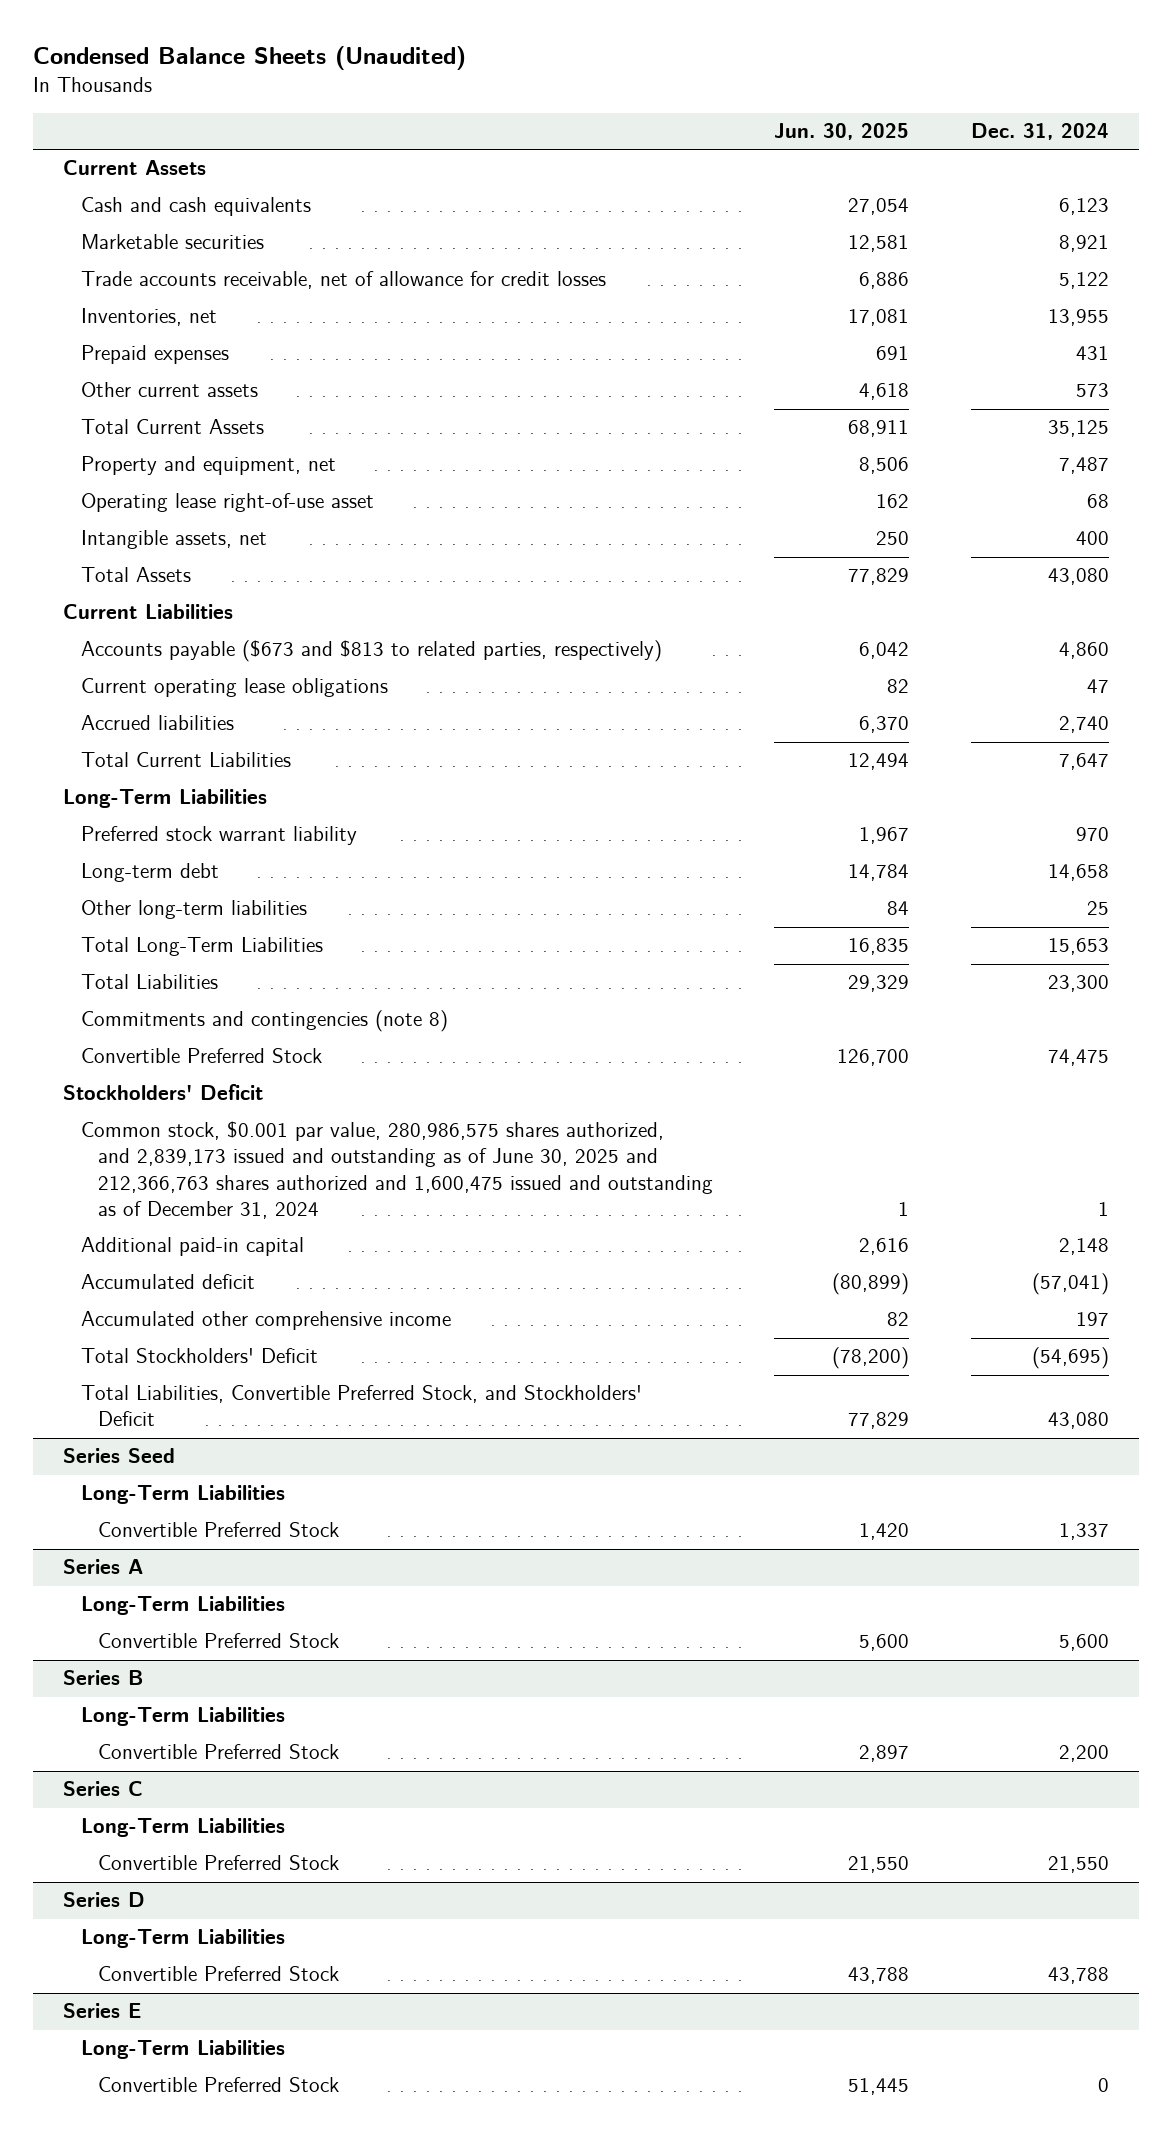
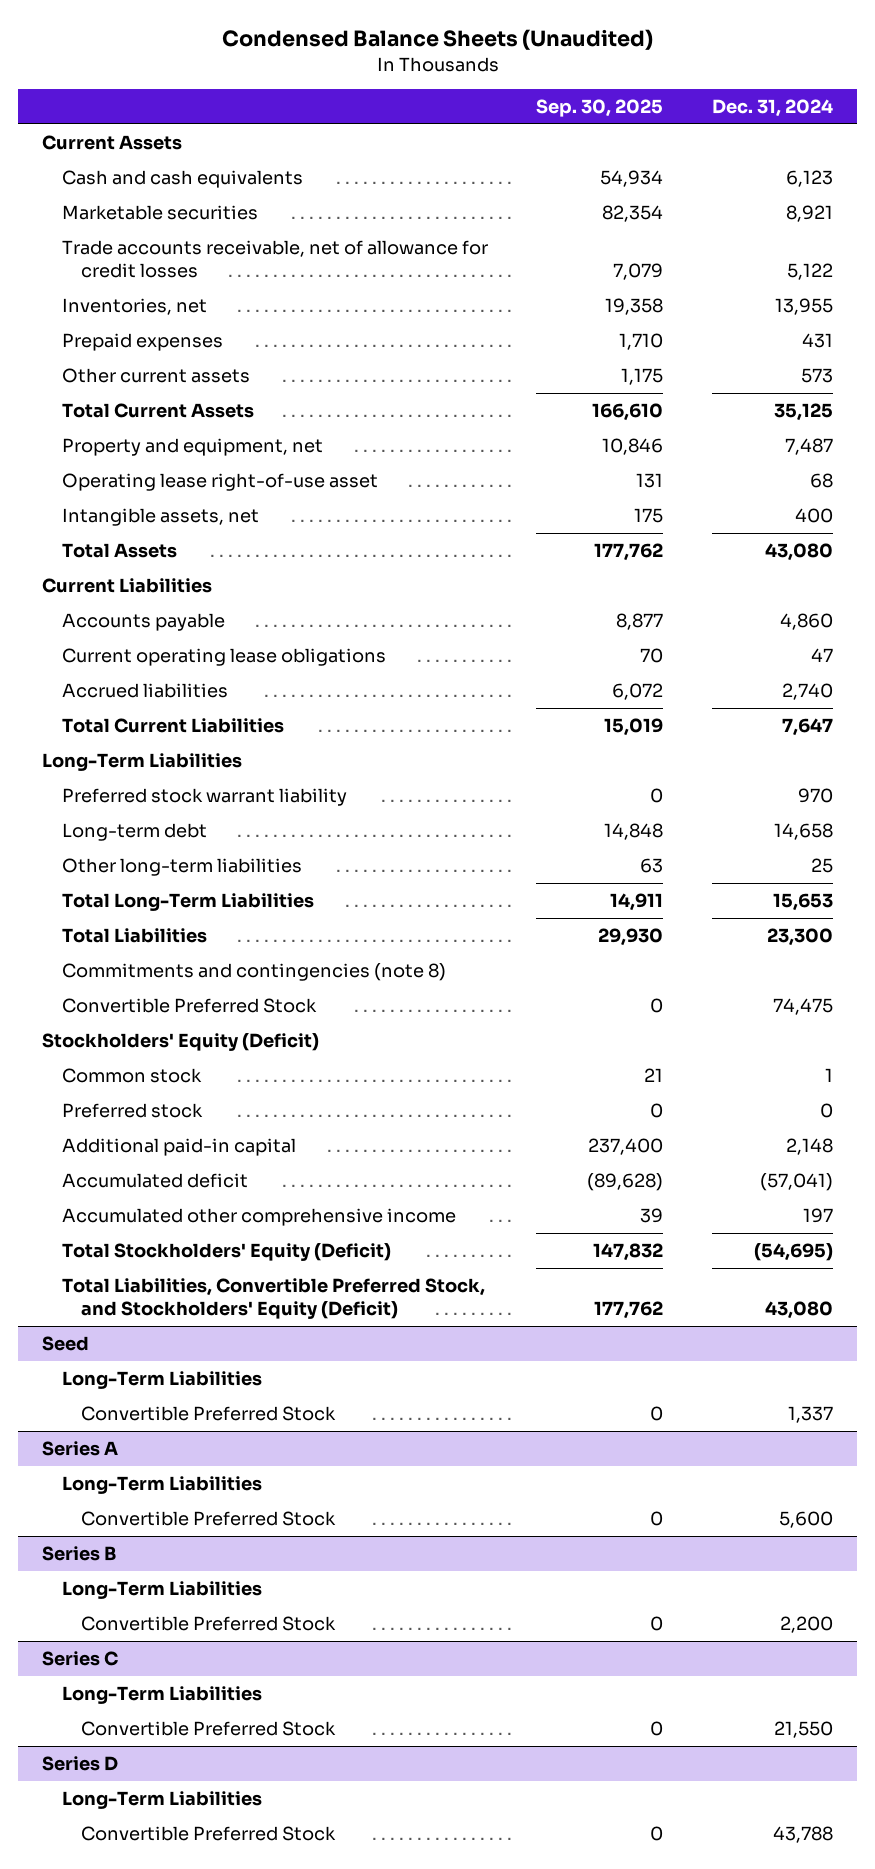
- | Jun. 30, 2025 | Dec. 31, 2024
+ | Sep. 30, 2025 | Dec. 31, 2024
- Accounts payable ($673 and $813 to related parties, respectively) | 6,042 | 4,860
+ Accounts payable | 8,877 | 4,860
- Stockholders' Deficit
- Common stock, $0.001 par value, 280,986,575 shares authorized, and 2,839,173 issued and outstanding as of June 30, 2025 and 212,366,763 shares authorized and 1,600,475 issued and outstanding as of December 31, 2024 | 1 | 1
+ Stockholders' Equity (Deficit)
+ Common stock | 21 | 1
+ Preferred stock | 0 | 0
- Total Stockholders' Deficit | (78,200) | (54,695)
- Total Liabilities, Convertible Preferred Stock, and Stockholders' Deficit | 77,829 | 43,080
- Series Seed
+ Total Stockholders' Equity (Deficit) | 147,832 | (54,695)
+ Total Liabilities, Convertible Preferred Stock, and Stockholders' Equity (Deficit) | 177,762 | 43,080
+ Seed
- Series E
- Long-Term Liabilities
- Convertible Preferred Stock | 51,445 | 0

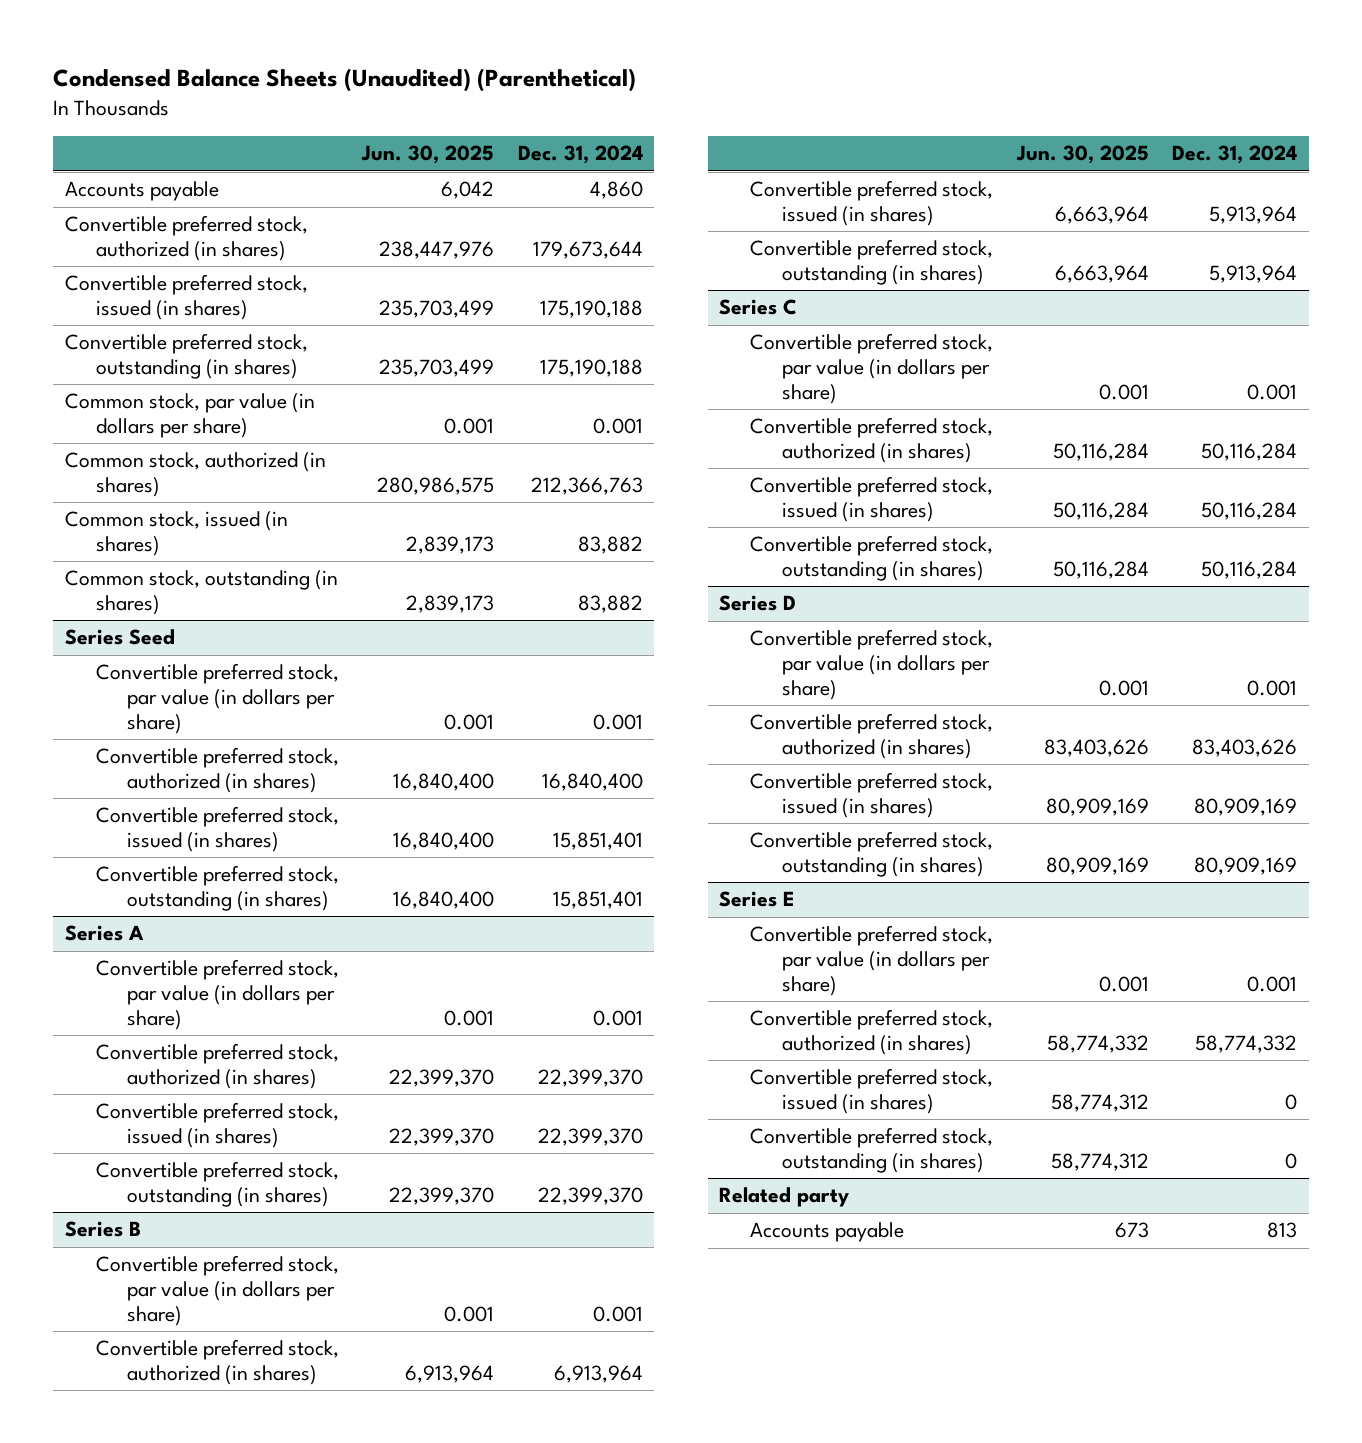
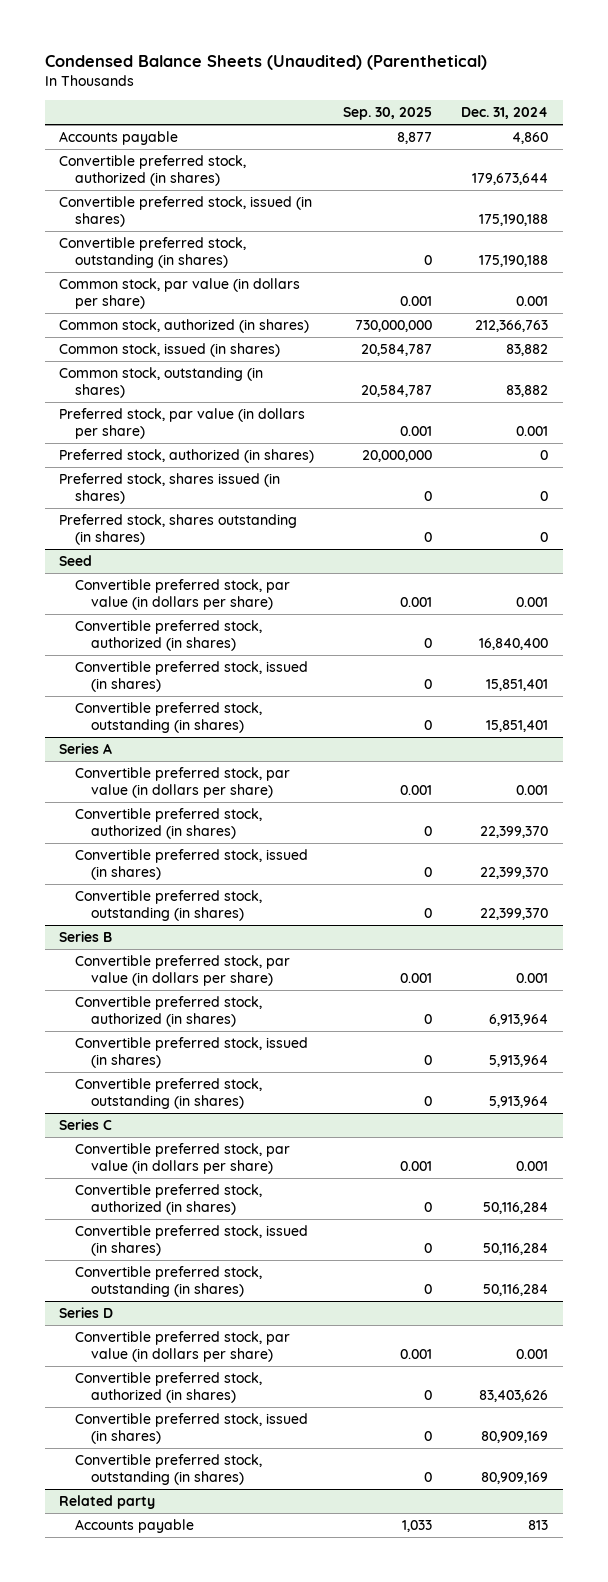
- | Jun. 30, 2025 | Dec. 31, 2024
+ | Sep. 30, 2025 | Dec. 31, 2024
- Series Seed
+ Preferred stock, par value (in dollars per share) | 0.001 | 0.001
+ Preferred stock, authorized (in shares) | 20,000,000 | 0
+ Preferred stock, shares issued (in shares) | 0 | 0
+ Preferred stock, shares outstanding (in shares) | 0 | 0
+ Seed
- Series E
- Convertible preferred stock, par value (in dollars per share) | 0.001 | 0.001
- Convertible preferred stock, authorized (in shares) | 58,774,332 | 58,774,332
- Convertible preferred stock, issued (in shares) | 58,774,312 | 0
- Convertible preferred stock, outstanding (in shares) | 58,774,312 | 0

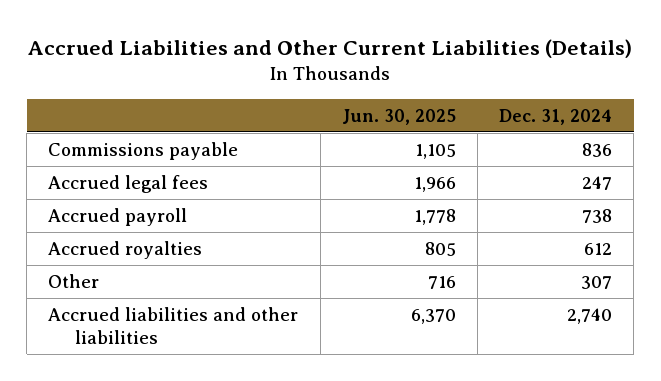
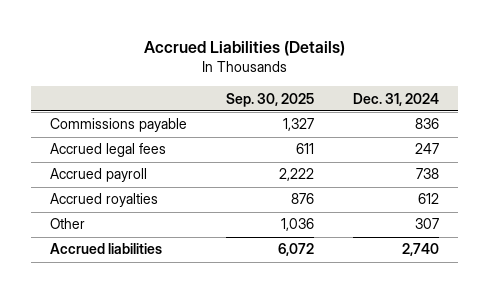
- Accrued Liabilities and Other Current Liabilities (Details)
+ Accrued Liabilities (Details)
- | Jun. 30, 2025 | Dec. 31, 2024
+ | Sep. 30, 2025 | Dec. 31, 2024
- Accrued liabilities and other liabilities | 6,370 | 2,740
+ Accrued liabilities | 6,072 | 2,740

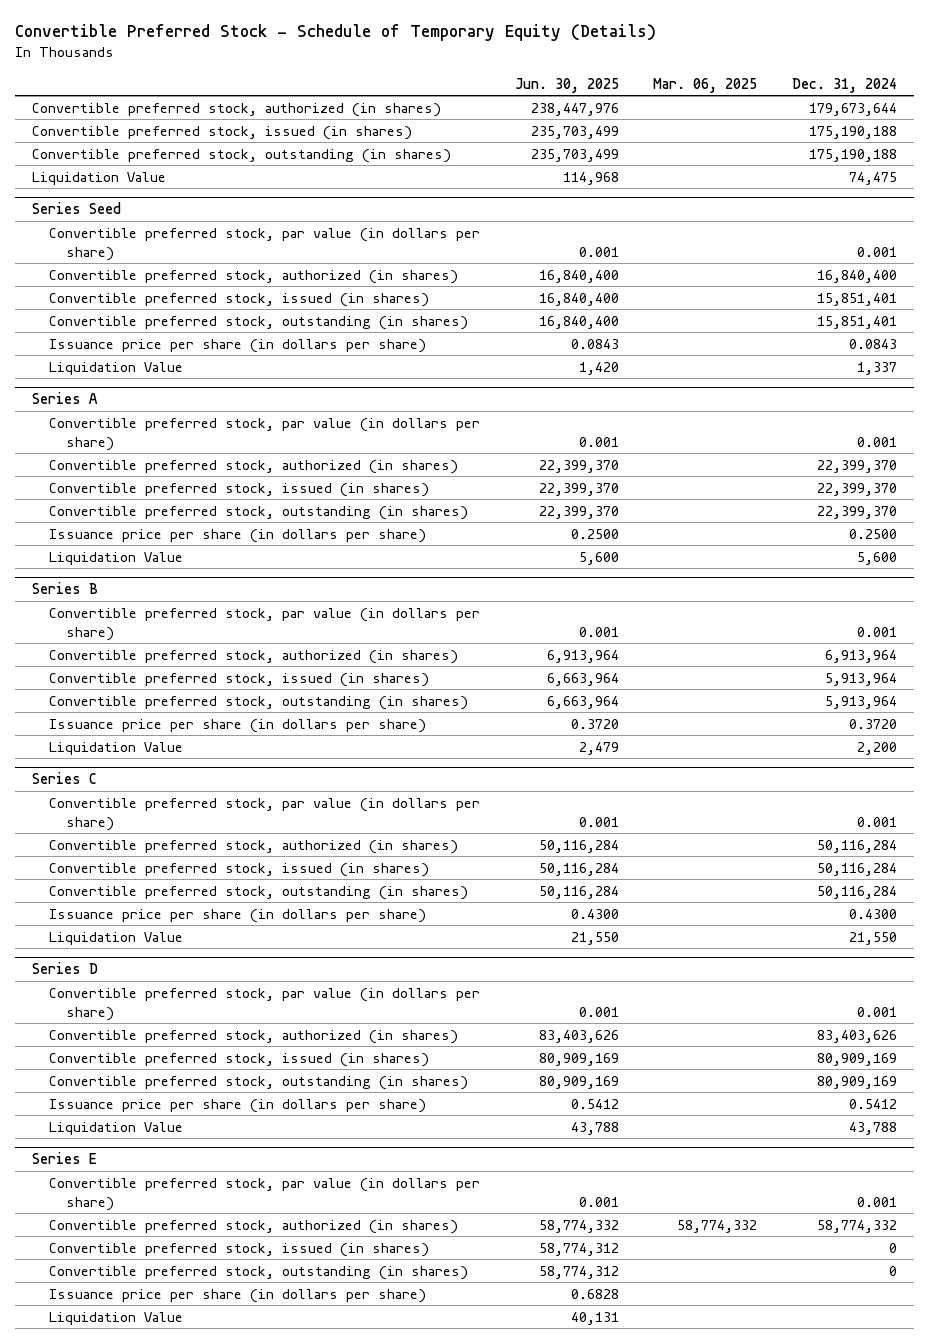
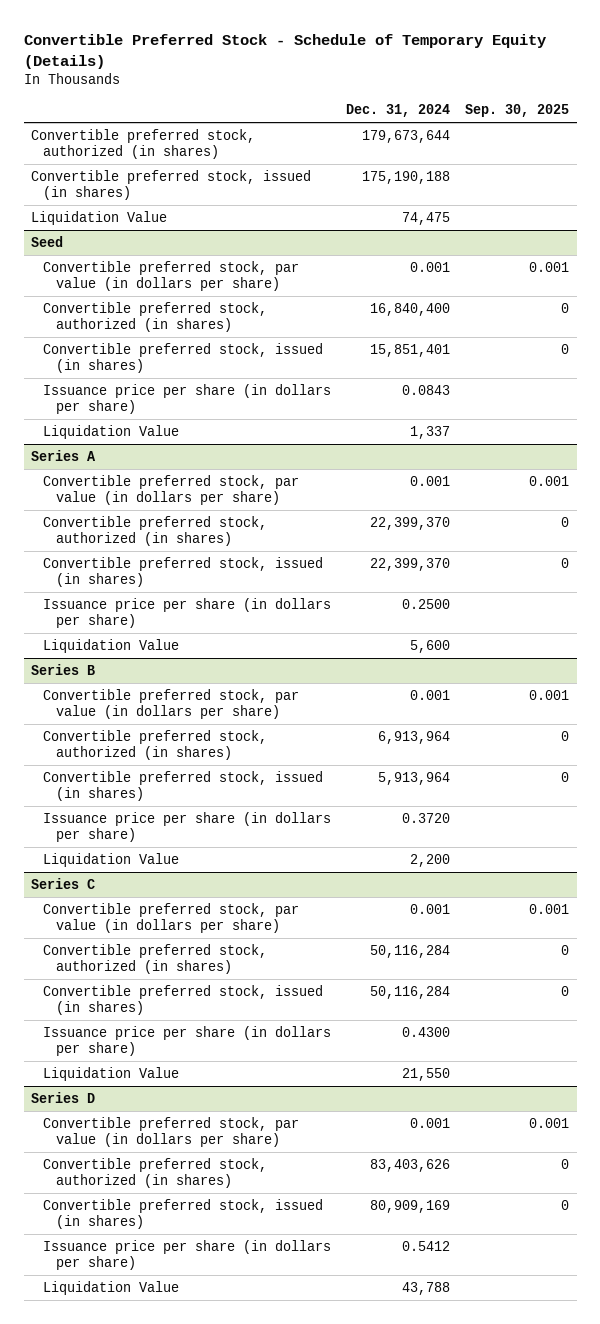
- | Jun. 30, 2025 | Mar. 06, 2025 | Dec. 31, 2024
+ | Dec. 31, 2024 | Sep. 30, 2025
- Convertible preferred stock, outstanding (in shares) | 235,703,499 | | 175,190,188
- Series Seed
+ Seed
- Convertible preferred stock, outstanding (in shares) | 16,840,400 | | 15,851,401
@ Series A
- Convertible preferred stock, outstanding (in shares) | 22,399,370 | | 22,399,370
@ Series B
- Convertible preferred stock, outstanding (in shares) | 6,663,964 | | 5,913,964
@ Series C
- Convertible preferred stock, outstanding (in shares) | 50,116,284 | | 50,116,284
@ Series D
- Convertible preferred stock, outstanding (in shares) | 80,909,169 | | 80,909,169
- Series E
- Convertible preferred stock, par value (in dollars per share) | 0.001 | | 0.001
- Convertible preferred stock, authorized (in shares) | 58,774,332 | 58,774,332 | 58,774,332
- Convertible preferred stock, issued (in shares) | 58,774,312 | | 0
- Convertible preferred stock, outstanding (in shares) | 58,774,312 | | 0
- Issuance price per share (in dollars per share) | 0.6828 | |
- Liquidation Value | 40,131 | |

